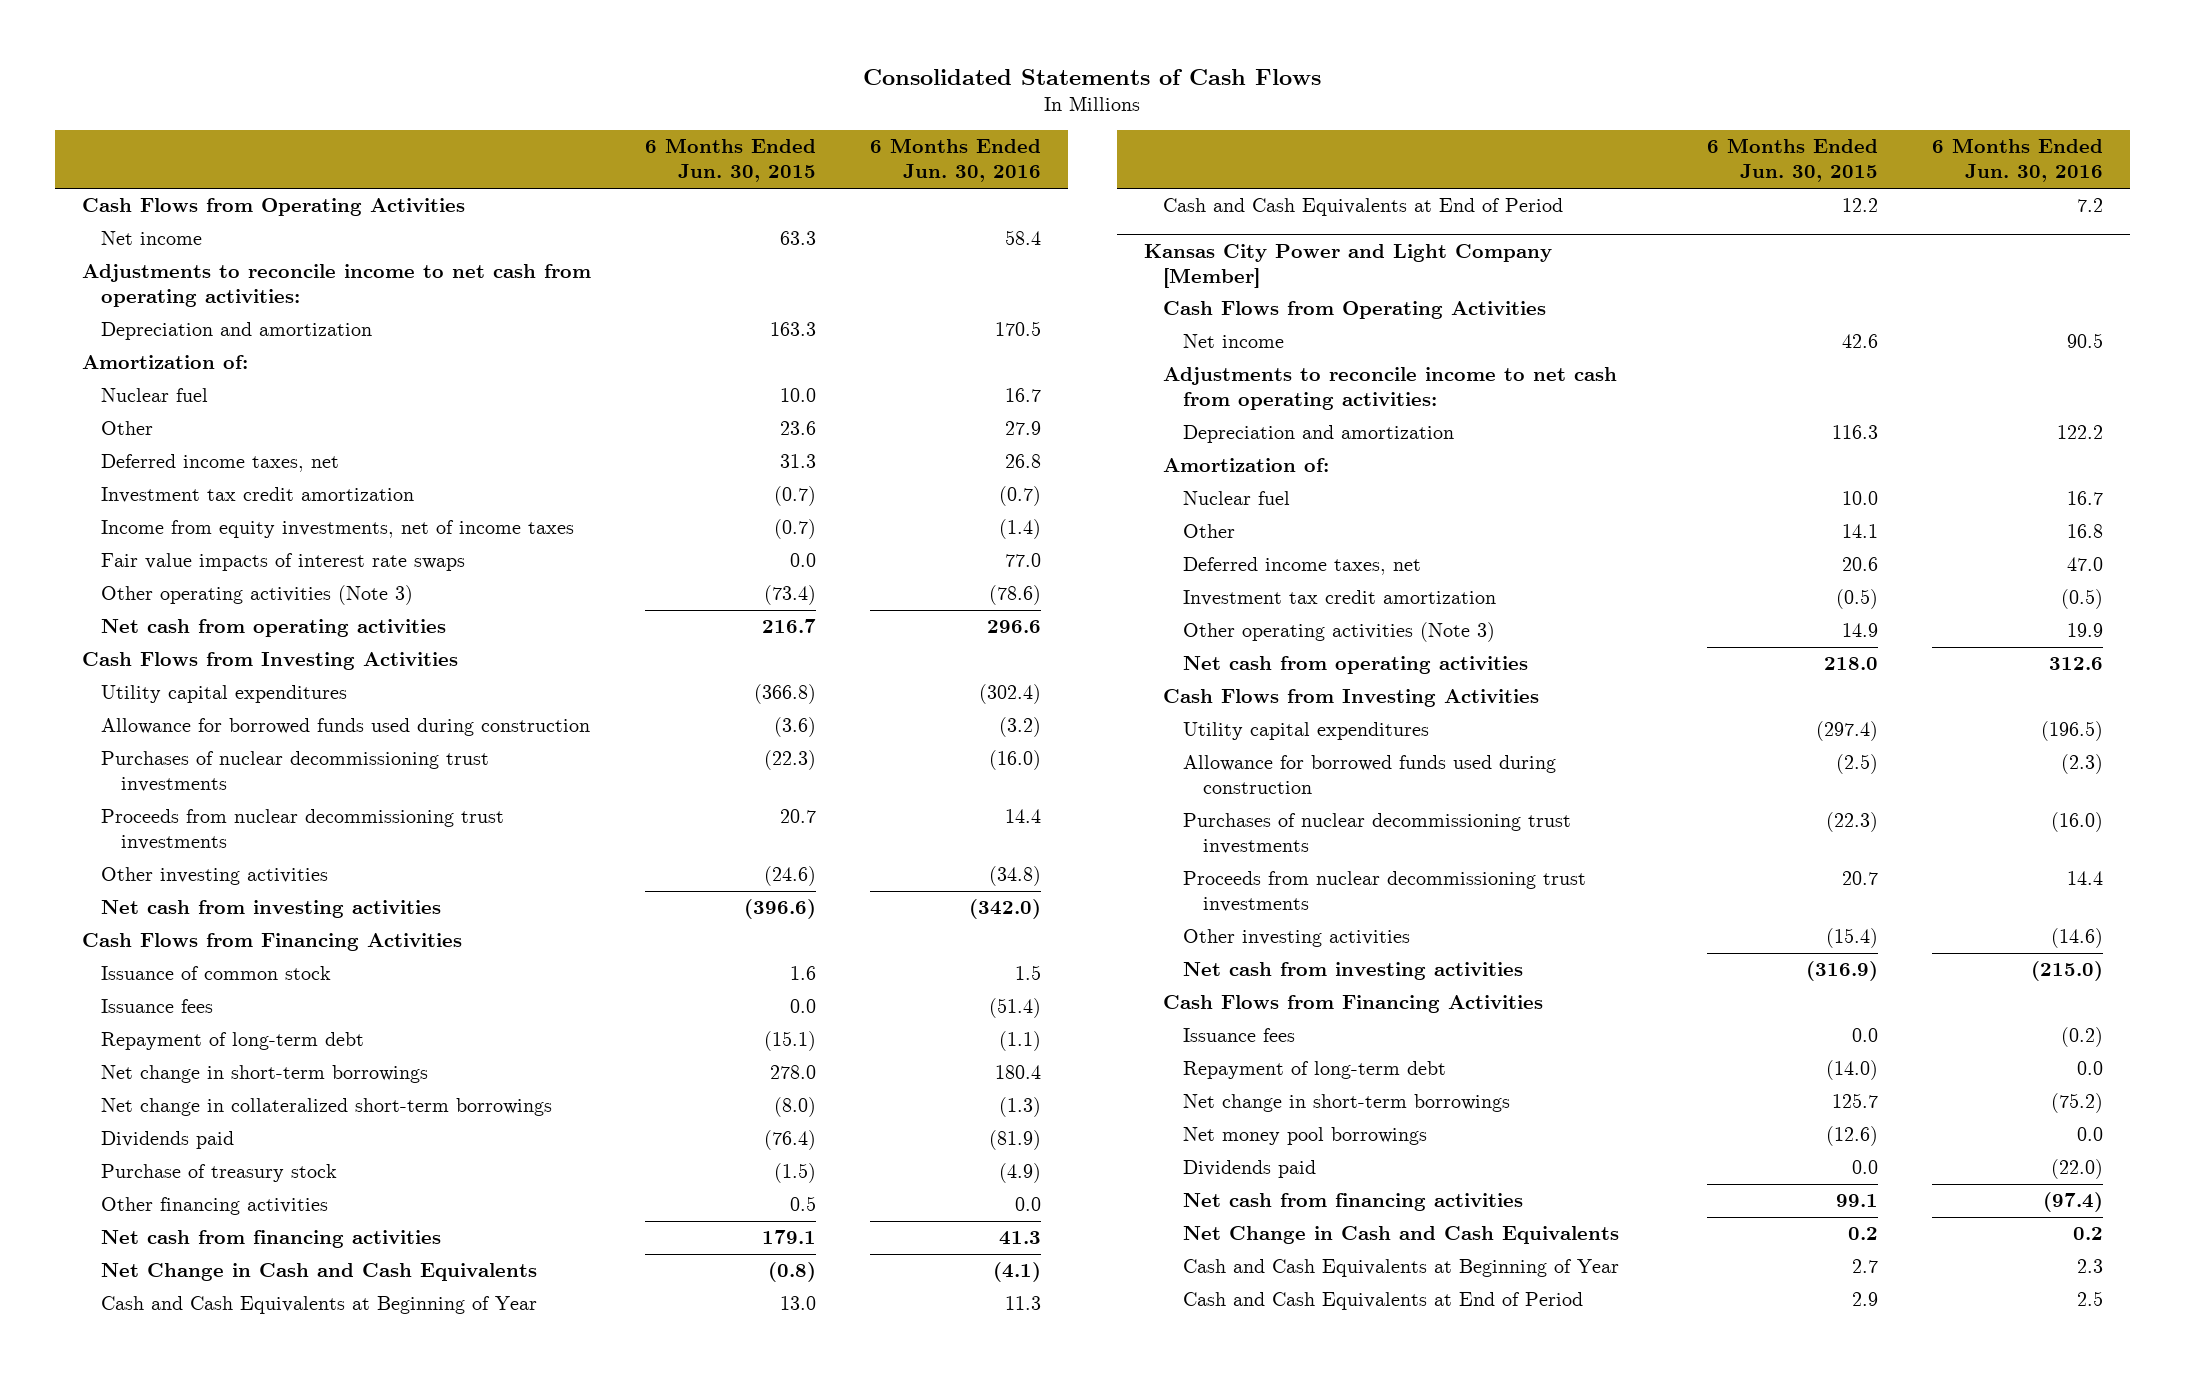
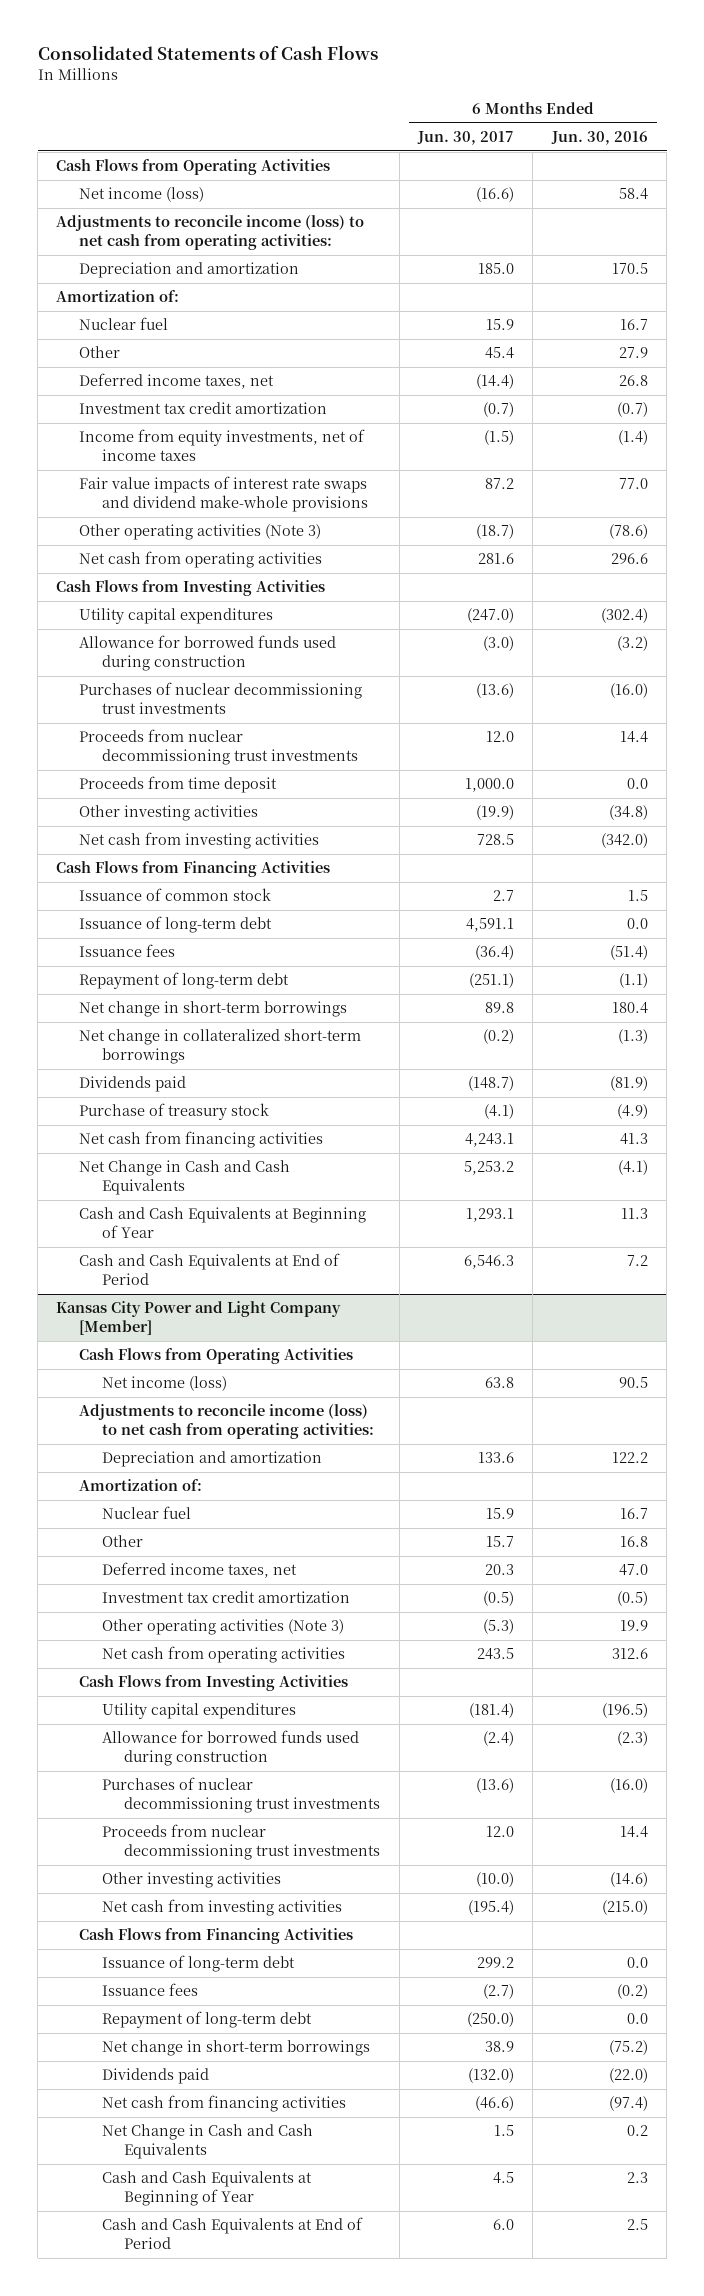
- | 6 Months Ended Jun. 30, 2015 | 6 Months Ended Jun. 30, 2016
+ | 6 Months Ended Jun. 30, 2017 | 6 Months Ended Jun. 30, 2016
- Net income | 63.3 | 58.4
- Adjustments to reconcile income to net cash from operating activities:
+ Net income (loss) | (16.6) | 58.4
+ Adjustments to reconcile income (loss) to net cash from operating activities:
- Fair value impacts of interest rate swaps | 0.0 | 77.0
+ Fair value impacts of interest rate swaps and dividend make-whole provisions | 87.2 | 77.0
+ Proceeds from time deposit | 1,000.0 | 0.0
+ Issuance of long-term debt | 4,591.1 | 0.0
- Other financing activities | 0.5 | 0.0
@ Kansas City Power and Light Company [Member]
- Net income | 42.6 | 90.5
- Adjustments to reconcile income to net cash from operating activities:
+ Net income (loss) | 63.8 | 90.5
+ Adjustments to reconcile income (loss) to net cash from operating activities:
+ Issuance of long-term debt | 299.2 | 0.0
- Net money pool borrowings | (12.6) | 0.0

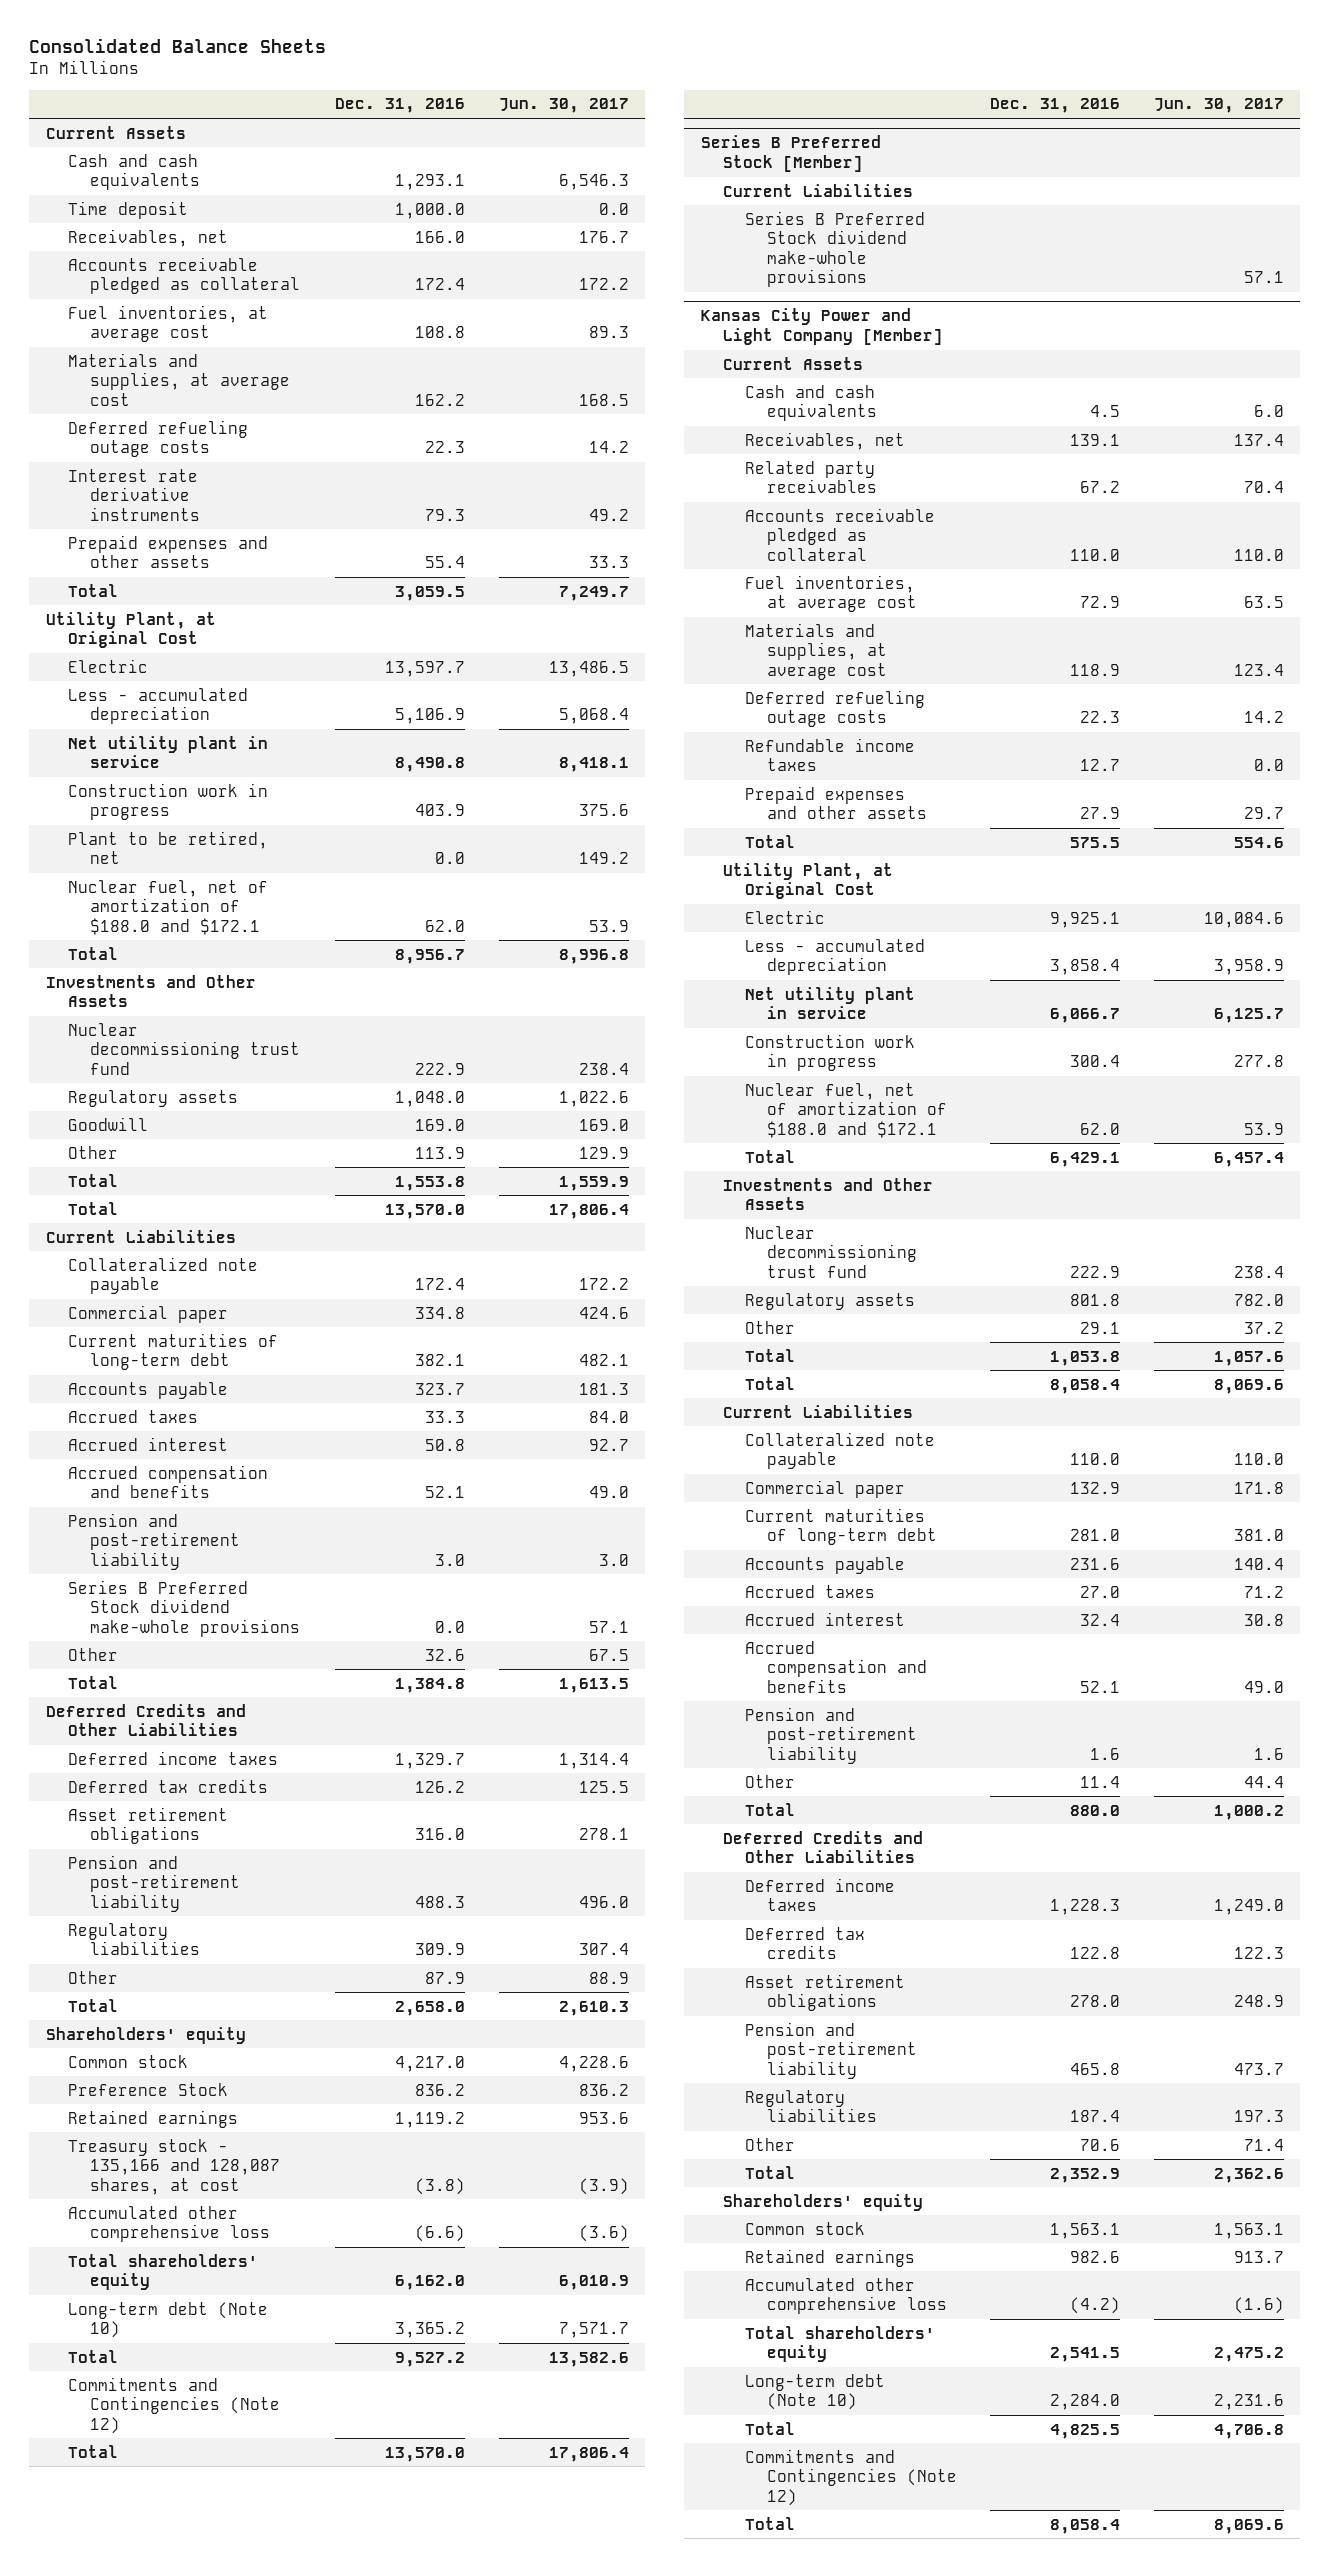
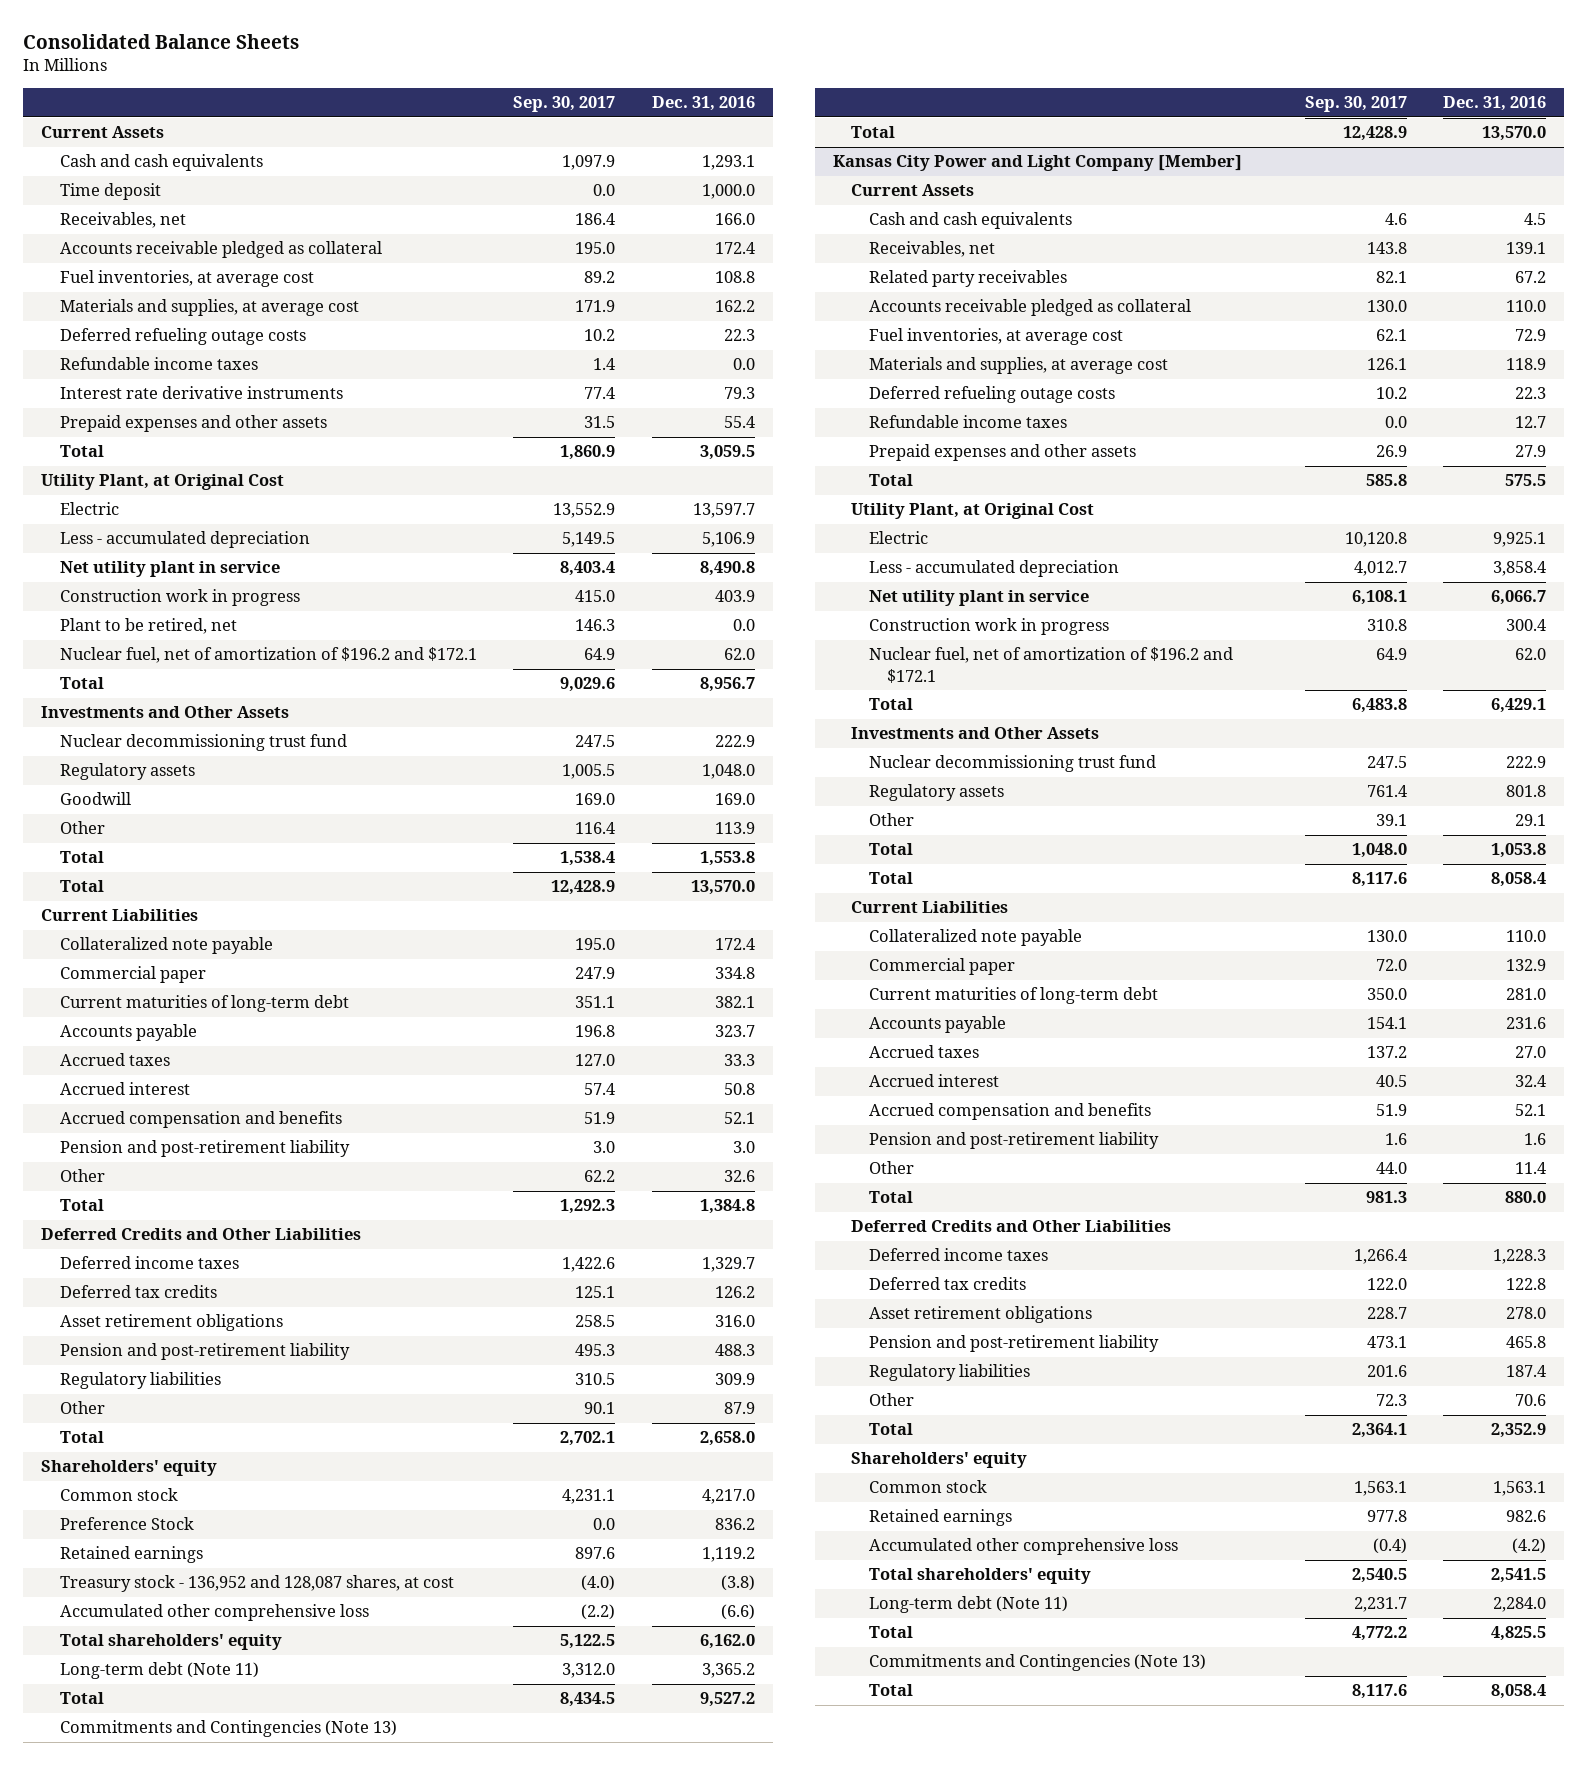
- | Dec. 31, 2016 | Jun. 30, 2017
+ | Sep. 30, 2017 | Dec. 31, 2016
+ Refundable income taxes | 1.4 | 0.0
- Nuclear fuel, net of amortization of $188.0 and $172.1 | 62.0 | 53.9
+ Nuclear fuel, net of amortization of $196.2 and $172.1 | 64.9 | 62.0
- Series B Preferred Stock dividend make-whole provisions | 0.0 | 57.1
- Treasury stock - 135,166 and 128,087 shares, at cost | (3.8) | (3.9)
+ Treasury stock - 136,952 and 128,087 shares, at cost | (4.0) | (3.8)
- Long-term debt (Note 10) | 3,365.2 | 7,571.7
+ Long-term debt (Note 11) | 3,312.0 | 3,365.2
- Commitments and Contingencies (Note 12)
+ Commitments and Contingencies (Note 13)
- Series B Preferred Stock [Member]
- Current Liabilities
- Series B Preferred Stock dividend make-whole provisions | | 57.1
@ Kansas City Power and Light Company [Member]
- Nuclear fuel, net of amortization of $188.0 and $172.1 | 62.0 | 53.9
+ Nuclear fuel, net of amortization of $196.2 and $172.1 | 64.9 | 62.0
- Long-term debt (Note 10) | 2,284.0 | 2,231.6
+ Long-term debt (Note 11) | 2,231.7 | 2,284.0
- Commitments and Contingencies (Note 12)
+ Commitments and Contingencies (Note 13)

